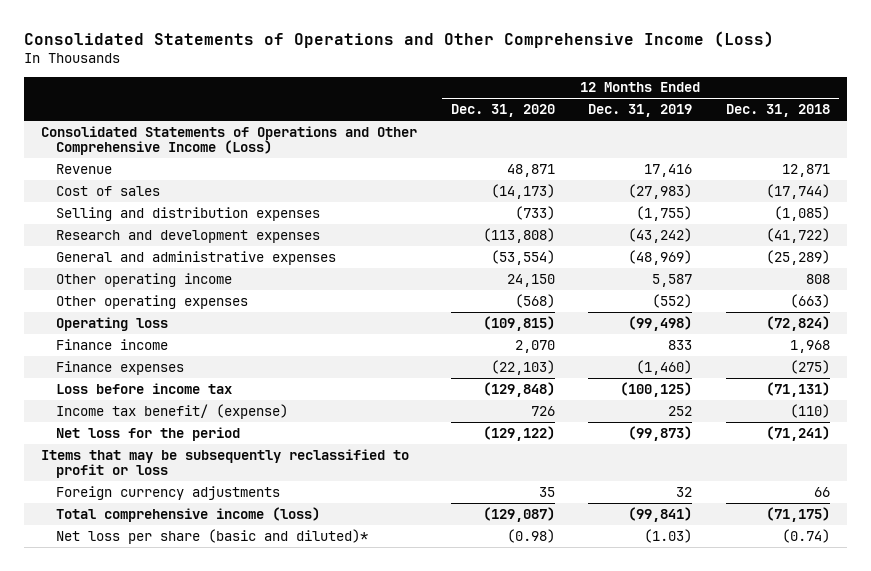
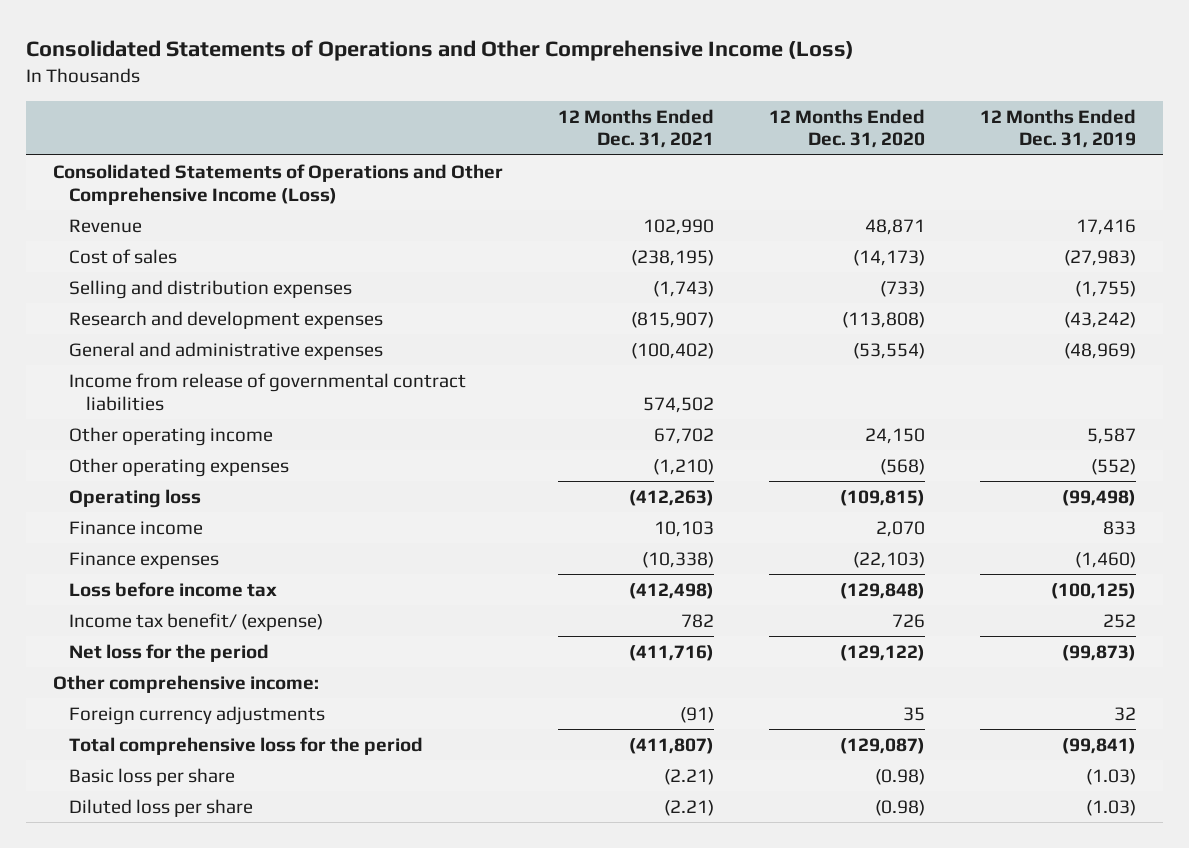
- | 12 Months Ended Dec. 31, 2020 | 12 Months Ended Dec. 31, 2019 | 12 Months Ended Dec. 31, 2018
+ | 12 Months Ended Dec. 31, 2021 | 12 Months Ended Dec. 31, 2020 | 12 Months Ended Dec. 31, 2019
+ Income from release of governmental contract liabilities | 574,502 | |
- Items that may be subsequently reclassified to profit or loss
+ Other comprehensive income:
- Total comprehensive income (loss) | (129,087) | (99,841) | (71,175)
- Net loss per share (basic and diluted)* | (0.98) | (1.03) | (0.74)
+ Total comprehensive loss for the period | (411,807) | (129,087) | (99,841)
+ Basic loss per share | (2.21) | (0.98) | (1.03)
+ Diluted loss per share | (2.21) | (0.98) | (1.03)

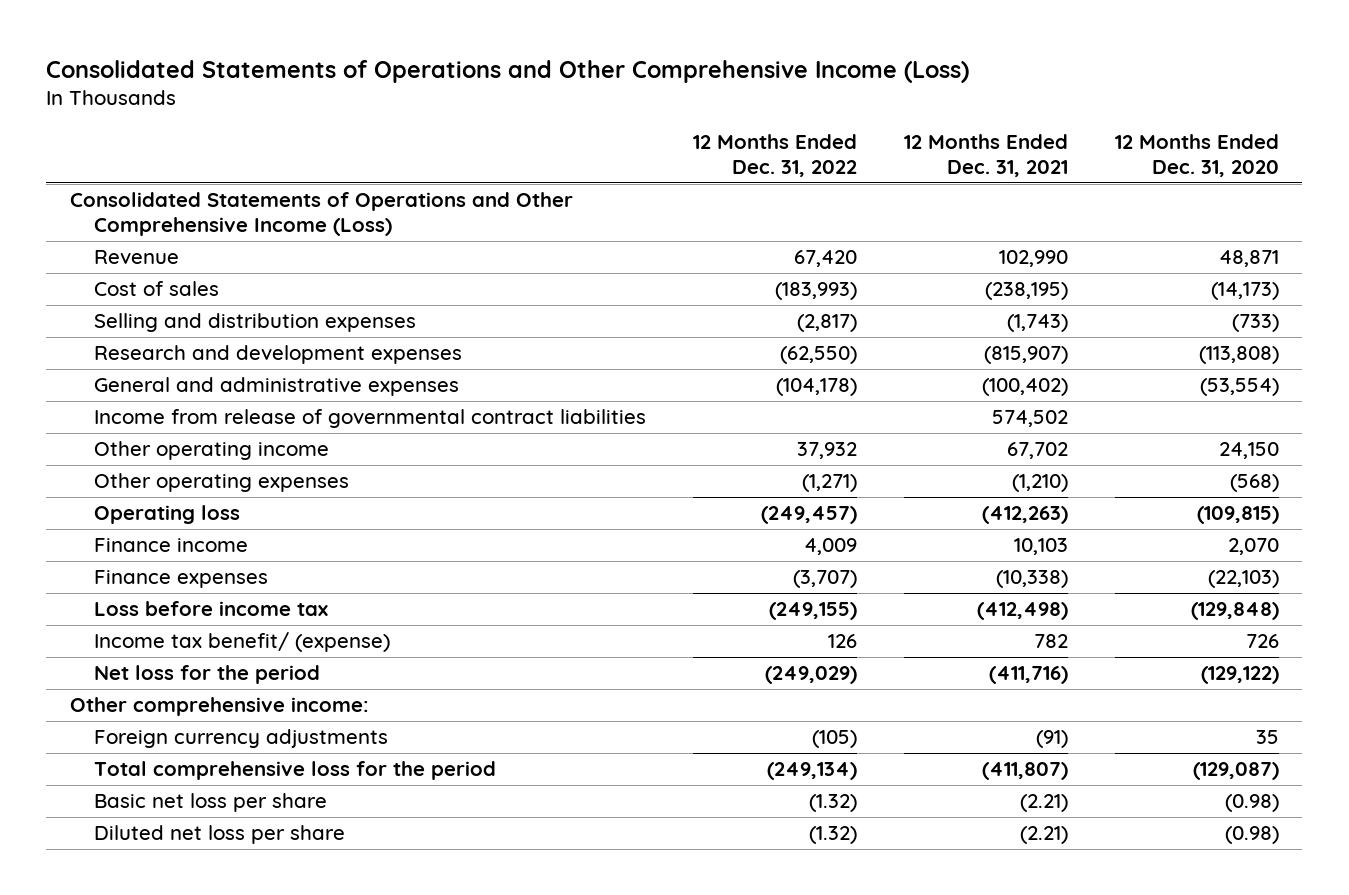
- | 12 Months Ended Dec. 31, 2021 | 12 Months Ended Dec. 31, 2020 | 12 Months Ended Dec. 31, 2019
+ | 12 Months Ended Dec. 31, 2022 | 12 Months Ended Dec. 31, 2021 | 12 Months Ended Dec. 31, 2020
- Basic loss per share | (2.21) | (0.98) | (1.03)
- Diluted loss per share | (2.21) | (0.98) | (1.03)
+ Basic net loss per share | (1.32) | (2.21) | (0.98)
+ Diluted net loss per share | (1.32) | (2.21) | (0.98)

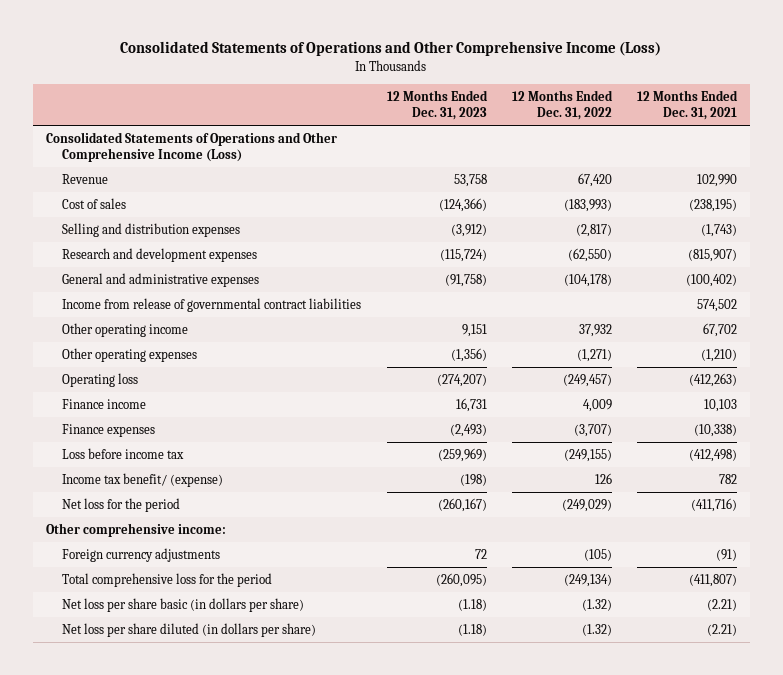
- | 12 Months Ended Dec. 31, 2022 | 12 Months Ended Dec. 31, 2021 | 12 Months Ended Dec. 31, 2020
+ | 12 Months Ended Dec. 31, 2023 | 12 Months Ended Dec. 31, 2022 | 12 Months Ended Dec. 31, 2021
- Basic net loss per share | (1.32) | (2.21) | (0.98)
- Diluted net loss per share | (1.32) | (2.21) | (0.98)
+ Net loss per share basic (in dollars per share) | (1.18) | (1.32) | (2.21)
+ Net loss per share diluted (in dollars per share) | (1.18) | (1.32) | (2.21)

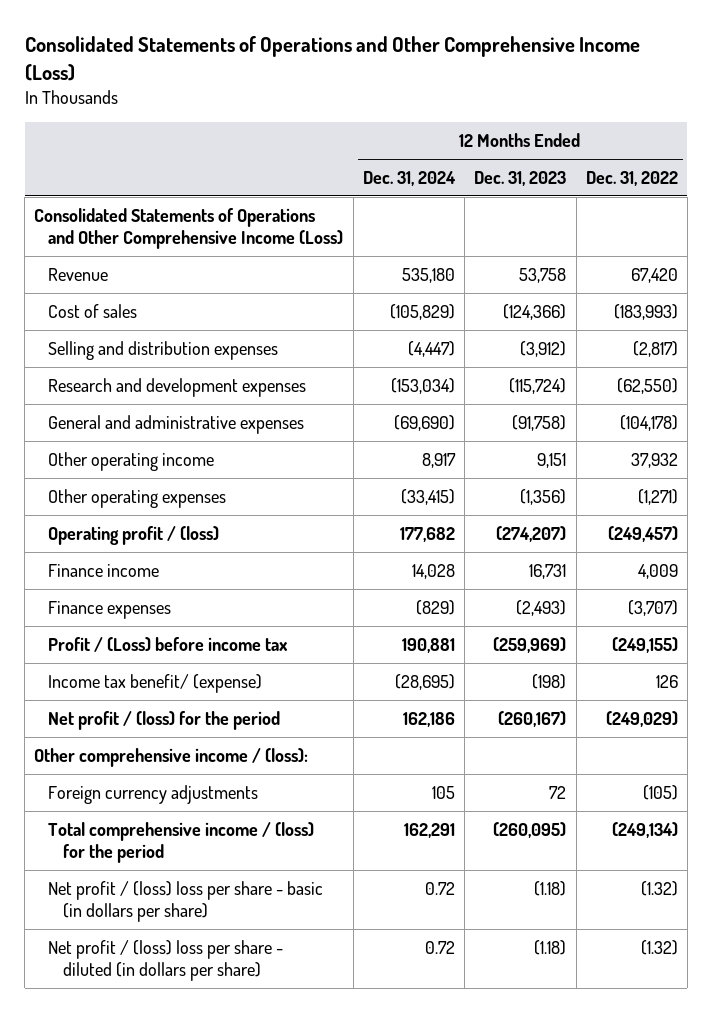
- | 12 Months Ended Dec. 31, 2023 | 12 Months Ended Dec. 31, 2022 | 12 Months Ended Dec. 31, 2021
+ | 12 Months Ended Dec. 31, 2024 | 12 Months Ended Dec. 31, 2023 | 12 Months Ended Dec. 31, 2022
- Income from release of governmental contract liabilities | | | 574,502
- Operating loss | (274,207) | (249,457) | (412,263)
+ Operating profit / (loss) | 177,682 | (274,207) | (249,457)
- Loss before income tax | (259,969) | (249,155) | (412,498)
+ Profit / (Loss) before income tax | 190,881 | (259,969) | (249,155)
- Net loss for the period | (260,167) | (249,029) | (411,716)
- Other comprehensive income:
+ Net profit / (loss) for the period | 162,186 | (260,167) | (249,029)
+ Other comprehensive income / (loss):
- Total comprehensive loss for the period | (260,095) | (249,134) | (411,807)
- Net loss per share basic (in dollars per share) | (1.18) | (1.32) | (2.21)
- Net loss per share diluted (in dollars per share) | (1.18) | (1.32) | (2.21)
+ Total comprehensive income / (loss) for the period | 162,291 | (260,095) | (249,134)
+ Net profit / (loss) loss per share - basic (in dollars per share) | 0.72 | (1.18) | (1.32)
+ Net profit / (loss) loss per share - diluted (in dollars per share) | 0.72 | (1.18) | (1.32)

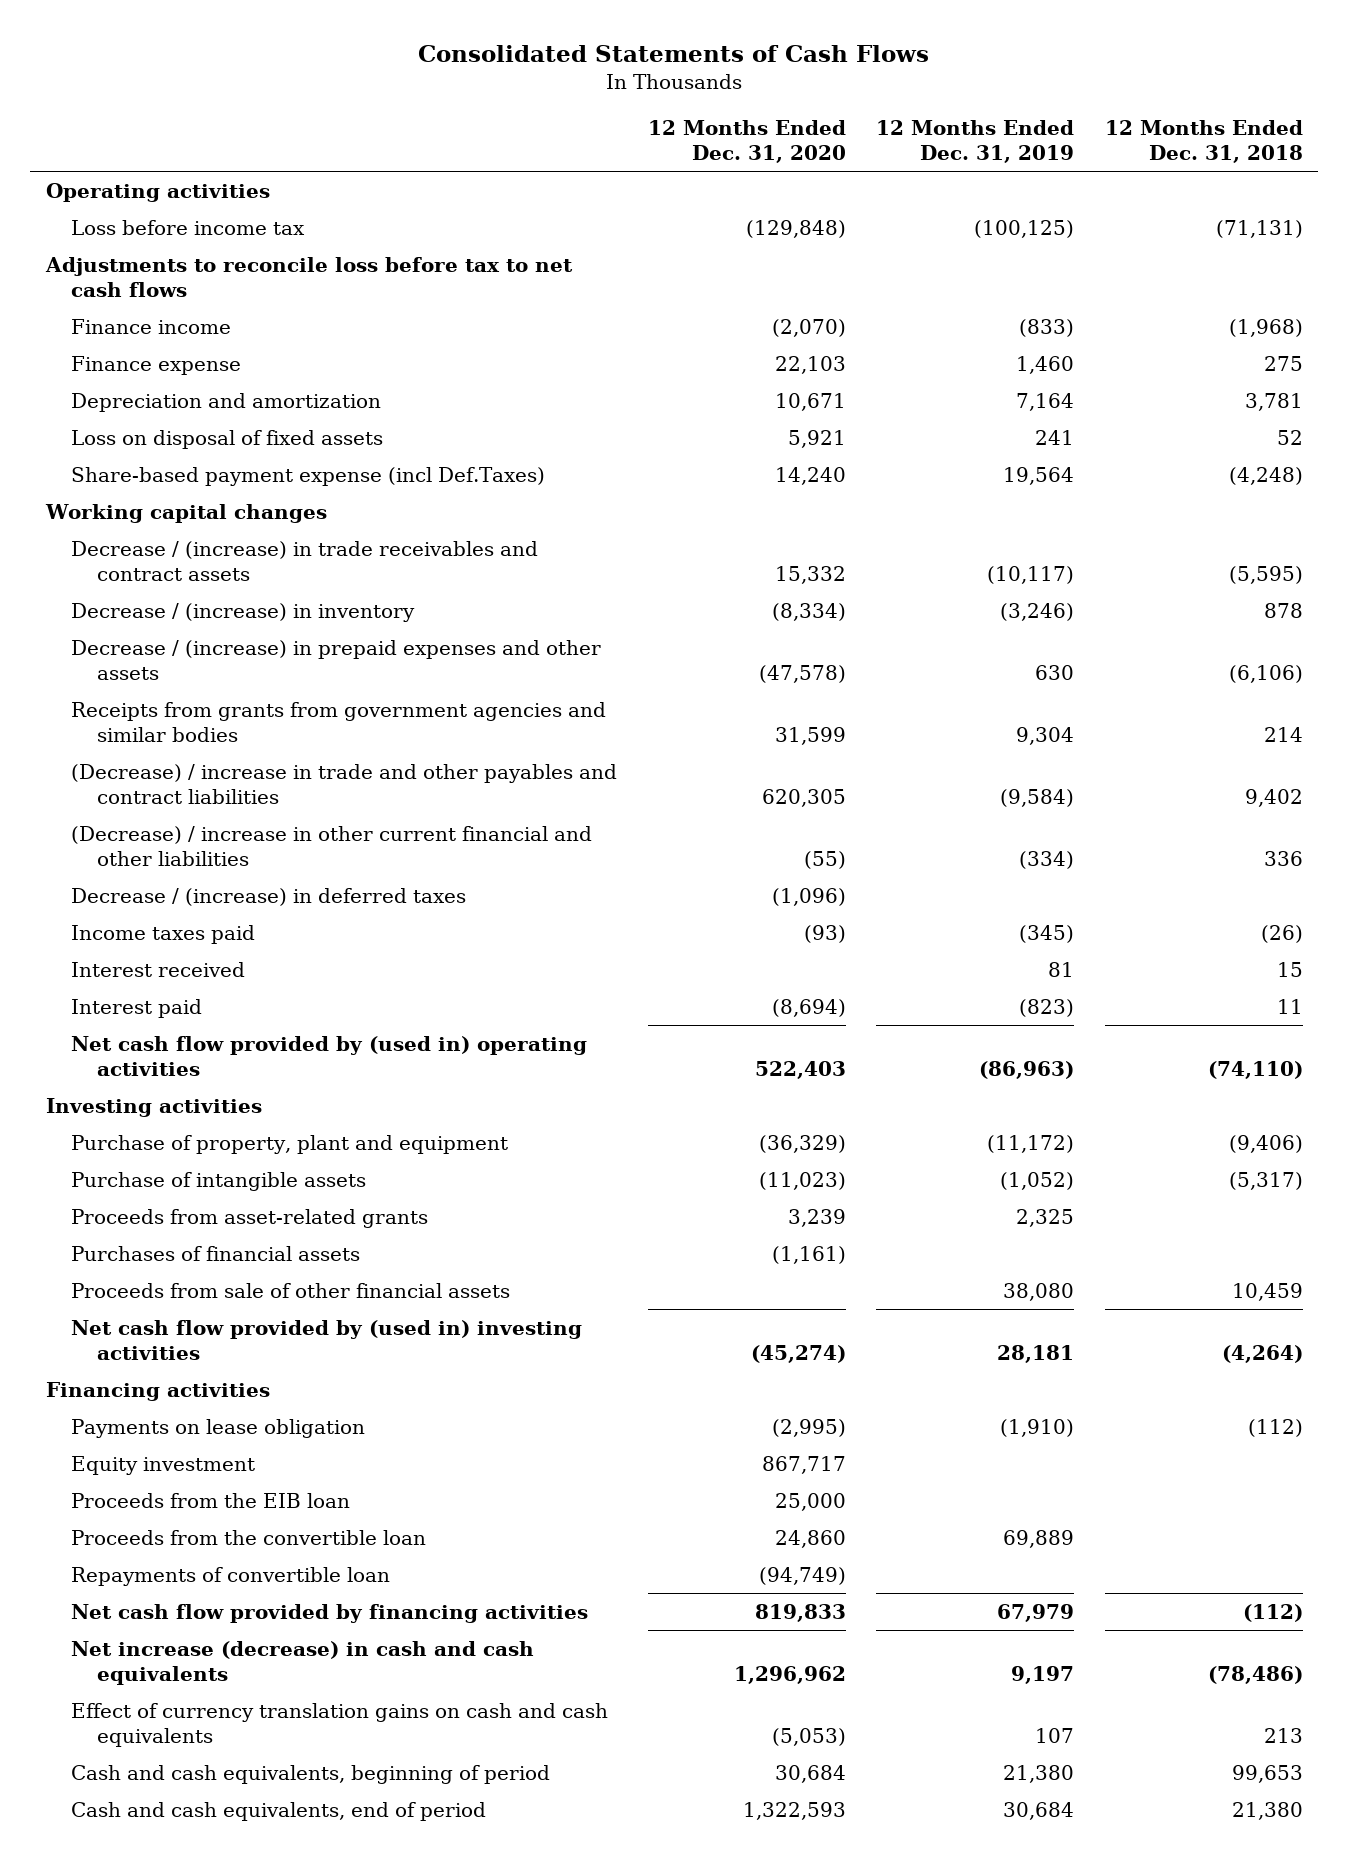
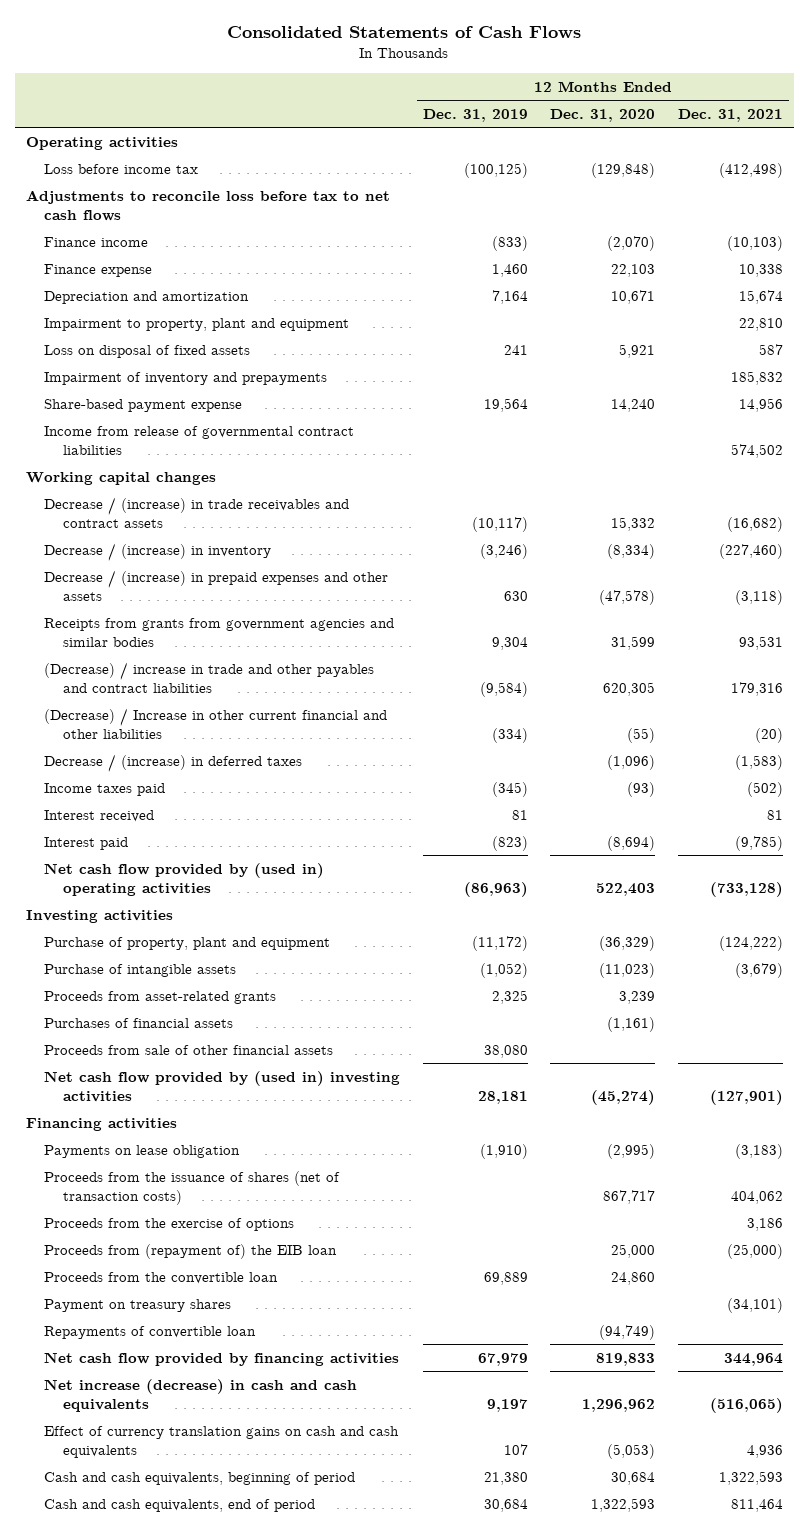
- | 12 Months Ended Dec. 31, 2020 | 12 Months Ended Dec. 31, 2019 | 12 Months Ended Dec. 31, 2018
+ | 12 Months Ended Dec. 31, 2019 | 12 Months Ended Dec. 31, 2020 | 12 Months Ended Dec. 31, 2021
+ Impairment to property, plant and equipment | | | 22,810
- Share-based payment expense (incl Def.Taxes) | 14,240 | 19,564 | (4,248)
+ Impairment of inventory and prepayments | | | 185,832
+ Share-based payment expense | 19,564 | 14,240 | 14,956
+ Income from release of governmental contract liabilities | | | 574,502
- (Decrease) / increase in other current financial and other liabilities | (55) | (334) | 336
+ (Decrease) / Increase in other current financial and other liabilities | (334) | (55) | (20)
- Equity investment | 867,717 | |
- Proceeds from the EIB loan | 25,000 | |
+ Proceeds from the issuance of shares (net of transaction costs) | | 867,717 | 404,062
+ Proceeds from the exercise of options | | | 3,186
+ Proceeds from (repayment of) the EIB loan | | 25,000 | (25,000)
+ Payment on treasury shares | | | (34,101)

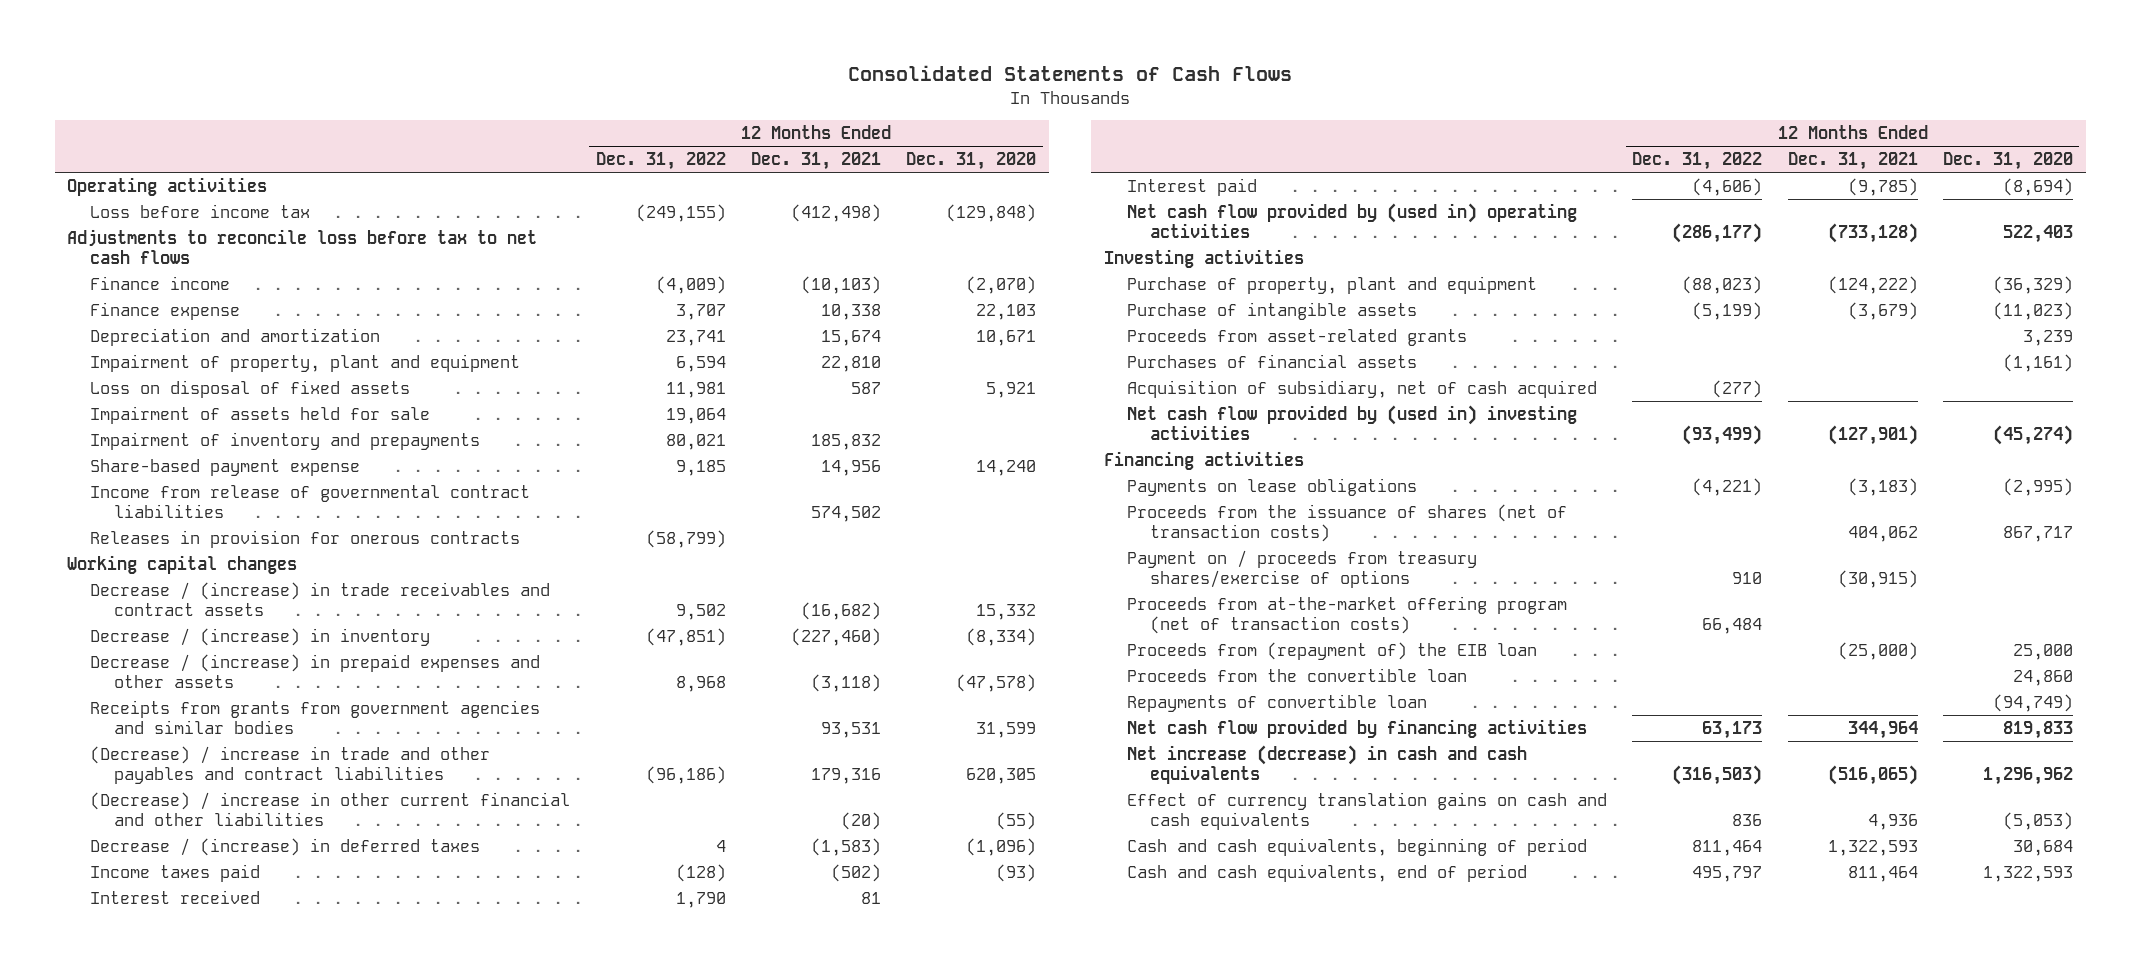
- | 12 Months Ended Dec. 31, 2019 | 12 Months Ended Dec. 31, 2020 | 12 Months Ended Dec. 31, 2021
+ | 12 Months Ended Dec. 31, 2022 | 12 Months Ended Dec. 31, 2021 | 12 Months Ended Dec. 31, 2020
- Impairment to property, plant and equipment | | | 22,810
+ Impairment of property, plant and equipment | 6,594 | 22,810 |
+ Impairment of assets held for sale | 19,064 | |
+ Releases in provision for onerous contracts | (58,799) | |
- (Decrease) / Increase in other current financial and other liabilities | (334) | (55) | (20)
+ (Decrease) / increase in other current financial and other liabilities | | (20) | (55)
- Proceeds from sale of other financial assets | 38,080 | |
+ Acquisition of subsidiary, net of cash acquired | (277) | |
- Payments on lease obligation | (1,910) | (2,995) | (3,183)
+ Payments on lease obligations | (4,221) | (3,183) | (2,995)
- Proceeds from the exercise of options | | | 3,186
+ Payment on / proceeds from treasury shares/exercise of options | 910 | (30,915) |
+ Proceeds from at-the-market offering program (net of transaction costs) | 66,484 | |
- Payment on treasury shares | | | (34,101)

